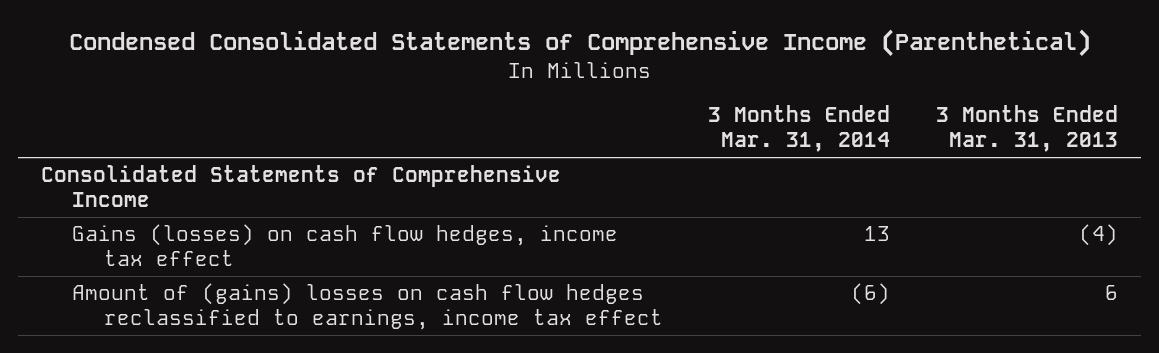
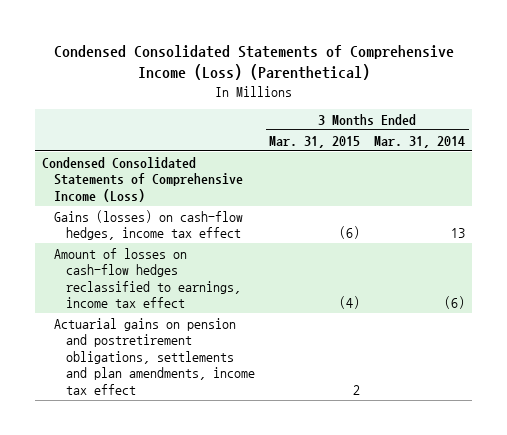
- Condensed Consolidated Statements of Comprehensive Income (Parenthetical)
+ Condensed Consolidated Statements of Comprehensive Income (Loss) (Parenthetical)
- | 3 Months Ended Mar. 31, 2014 | 3 Months Ended Mar. 31, 2013
+ | 3 Months Ended Mar. 31, 2015 | 3 Months Ended Mar. 31, 2014
- Consolidated Statements of Comprehensive Income
- Gains (losses) on cash flow hedges, income tax effect | 13 | (4)
- Amount of (gains) losses on cash flow hedges reclassified to earnings, income tax effect | (6) | 6
+ Condensed Consolidated Statements of Comprehensive Income (Loss)
+ Gains (losses) on cash-flow hedges, income tax effect | (6) | 13
+ Amount of losses on cash-flow hedges reclassified to earnings, income tax effect | (4) | (6)
+ Actuarial gains on pension and postretirement obligations, settlements and plan amendments, income tax effect | 2 |

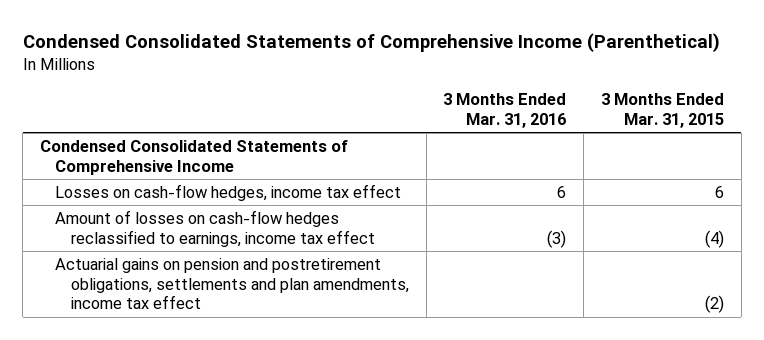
- Condensed Consolidated Statements of Comprehensive Income (Loss) (Parenthetical)
+ Condensed Consolidated Statements of Comprehensive Income (Parenthetical)
- | 3 Months Ended Mar. 31, 2015 | 3 Months Ended Mar. 31, 2014
+ | 3 Months Ended Mar. 31, 2016 | 3 Months Ended Mar. 31, 2015
- Condensed Consolidated Statements of Comprehensive Income (Loss)
- Gains (losses) on cash-flow hedges, income tax effect | (6) | 13
+ Condensed Consolidated Statements of Comprehensive Income
+ Losses on cash-flow hedges, income tax effect | 6 | 6
- Actuarial gains on pension and postretirement obligations, settlements and plan amendments, income tax effect | 2 |
+ Actuarial gains on pension and postretirement obligations, settlements and plan amendments, income tax effect | | (2)

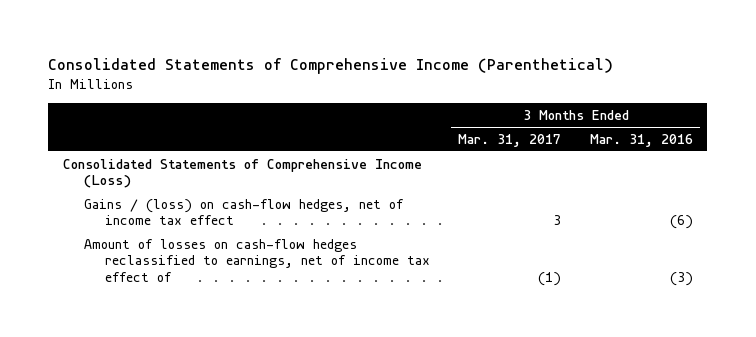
- Condensed Consolidated Statements of Comprehensive Income (Parenthetical)
+ Consolidated Statements of Comprehensive Income (Parenthetical)
- | 3 Months Ended Mar. 31, 2016 | 3 Months Ended Mar. 31, 2015
+ | 3 Months Ended Mar. 31, 2017 | 3 Months Ended Mar. 31, 2016
- Condensed Consolidated Statements of Comprehensive Income
- Losses on cash-flow hedges, income tax effect | 6 | 6
- Amount of losses on cash-flow hedges reclassified to earnings, income tax effect | (3) | (4)
- Actuarial gains on pension and postretirement obligations, settlements and plan amendments, income tax effect | | (2)
+ Consolidated Statements of Comprehensive Income (Loss)
+ Gains / (loss) on cash-flow hedges, net of income tax effect | 3 | (6)
+ Amount of losses on cash-flow hedges reclassified to earnings, net of income tax effect of | (1) | (3)

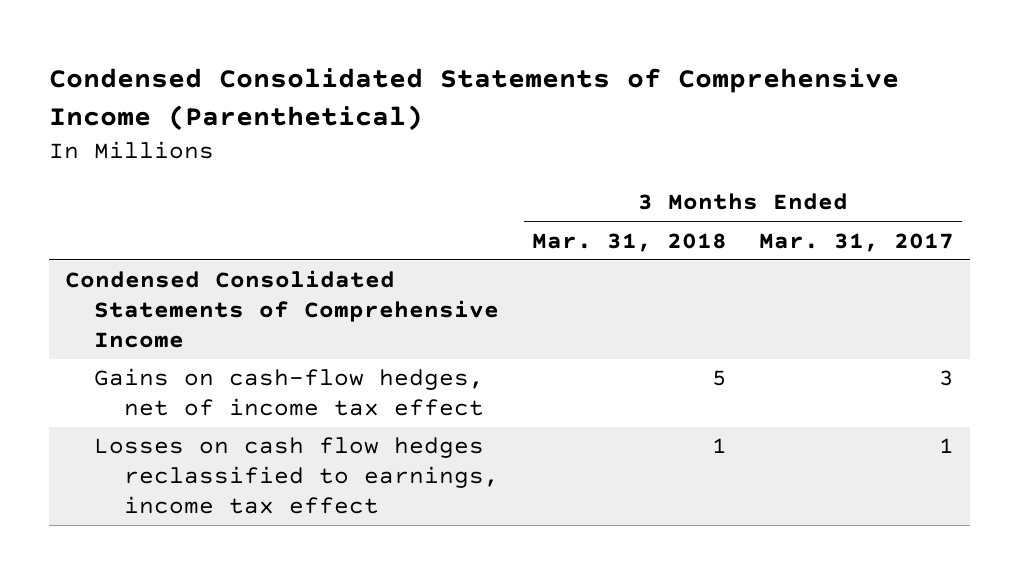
- Consolidated Statements of Comprehensive Income (Parenthetical)
+ Condensed Consolidated Statements of Comprehensive Income (Parenthetical)
- | 3 Months Ended Mar. 31, 2017 | 3 Months Ended Mar. 31, 2016
+ | 3 Months Ended Mar. 31, 2018 | 3 Months Ended Mar. 31, 2017
- Consolidated Statements of Comprehensive Income (Loss)
- Gains / (loss) on cash-flow hedges, net of income tax effect | 3 | (6)
- Amount of losses on cash-flow hedges reclassified to earnings, net of income tax effect of | (1) | (3)
+ Condensed Consolidated Statements of Comprehensive Income
+ Gains on cash-flow hedges, net of income tax effect | 5 | 3
+ Losses on cash flow hedges reclassified to earnings, income tax effect | 1 | 1

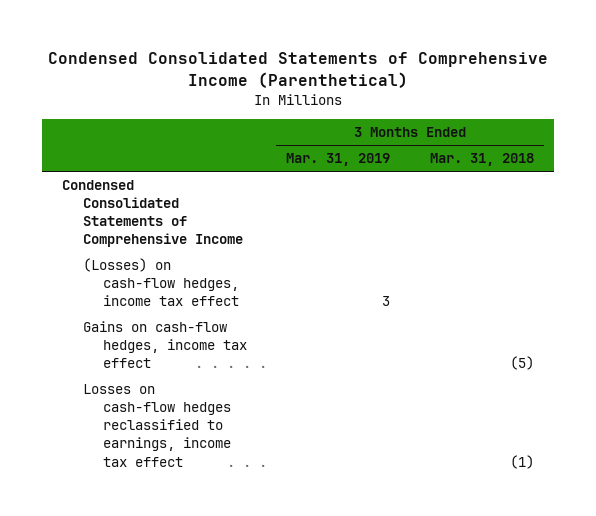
- | 3 Months Ended Mar. 31, 2018 | 3 Months Ended Mar. 31, 2017
+ | 3 Months Ended Mar. 31, 2019 | 3 Months Ended Mar. 31, 2018
- Gains on cash-flow hedges, net of income tax effect | 5 | 3
- Losses on cash flow hedges reclassified to earnings, income tax effect | 1 | 1
+ (Losses) on cash-flow hedges, income tax effect | 3 |
+ Gains on cash-flow hedges, income tax effect | | (5)
+ Losses on cash-flow hedges reclassified to earnings, income tax effect | | (1)

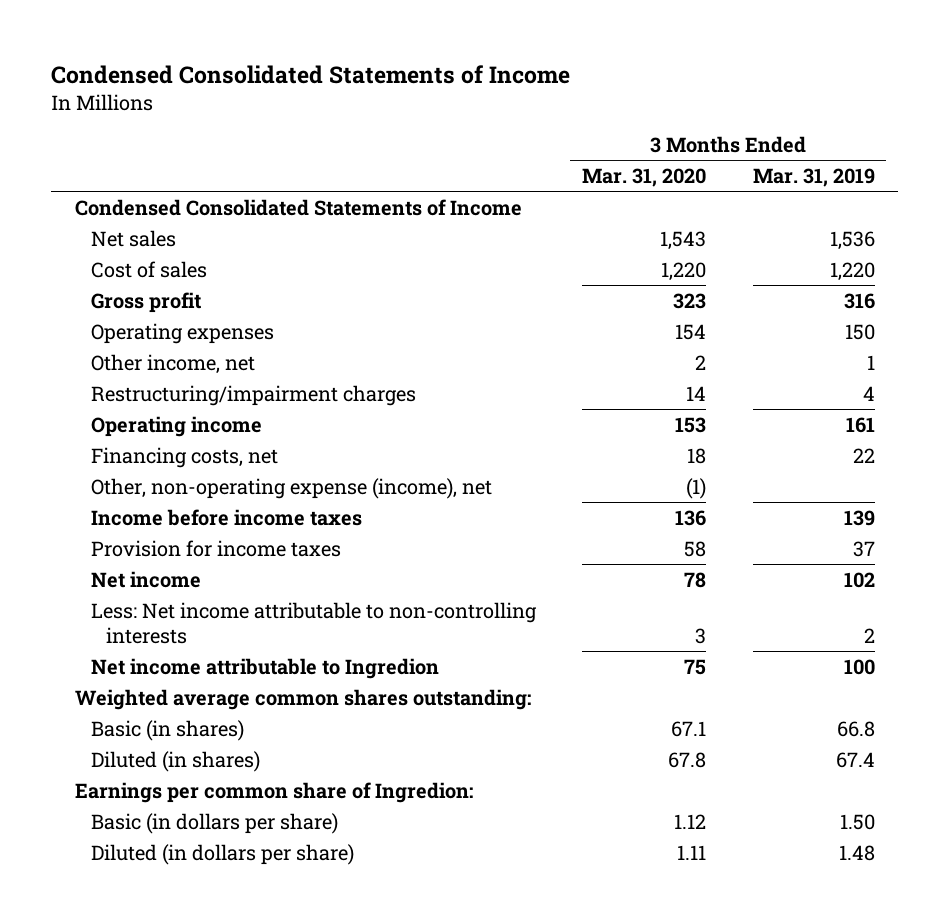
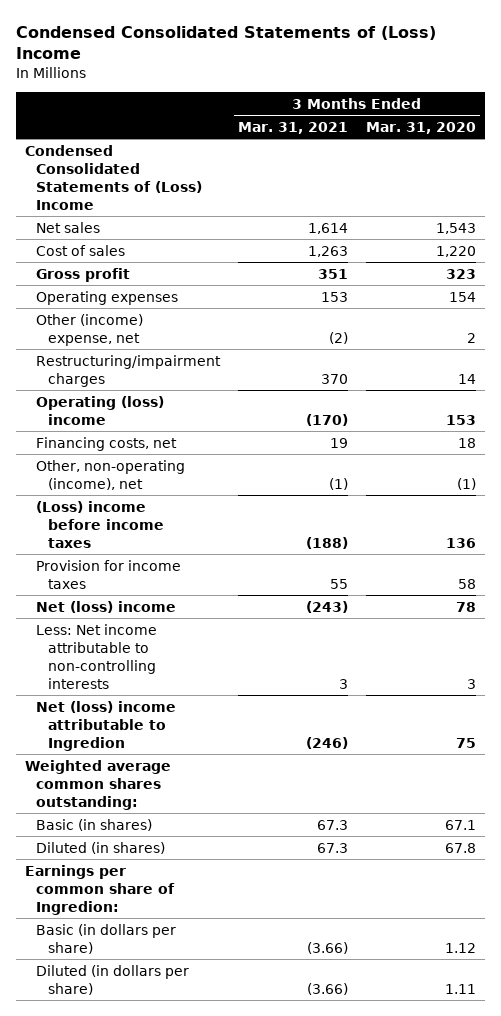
- Condensed Consolidated Statements of Income
+ Condensed Consolidated Statements of (Loss) Income
- | 3 Months Ended Mar. 31, 2020 | 3 Months Ended Mar. 31, 2019
+ | 3 Months Ended Mar. 31, 2021 | 3 Months Ended Mar. 31, 2020
- Condensed Consolidated Statements of Income
+ Condensed Consolidated Statements of (Loss) Income
- Other income, net | 2 | 1
+ Other (income) expense, net | (2) | 2
- Operating income | 153 | 161
+ Operating (loss) income | (170) | 153
- Other, non-operating expense (income), net | (1) |
- Income before income taxes | 136 | 139
+ Other, non-operating (income), net | (1) | (1)
+ (Loss) income before income taxes | (188) | 136
- Net income | 78 | 102
+ Net (loss) income | (243) | 78
- Net income attributable to Ingredion | 75 | 100
+ Net (loss) income attributable to Ingredion | (246) | 75

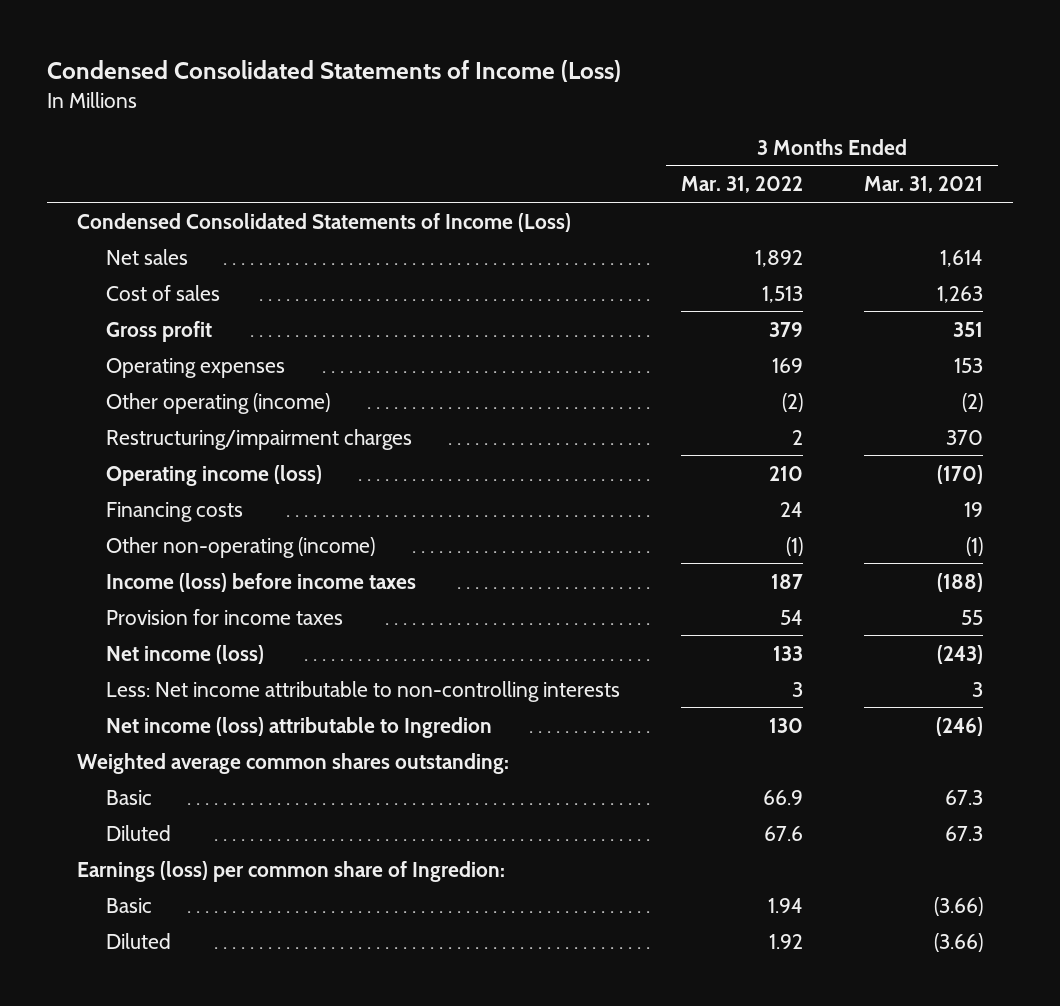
- Condensed Consolidated Statements of (Loss) Income
+ Condensed Consolidated Statements of Income (Loss)
- | 3 Months Ended Mar. 31, 2021 | 3 Months Ended Mar. 31, 2020
+ | 3 Months Ended Mar. 31, 2022 | 3 Months Ended Mar. 31, 2021
- Condensed Consolidated Statements of (Loss) Income
+ Condensed Consolidated Statements of Income (Loss)
- Other (income) expense, net | (2) | 2
+ Other operating (income) | (2) | (2)
- Operating (loss) income | (170) | 153
- Financing costs, net | 19 | 18
- Other, non-operating (income), net | (1) | (1)
- (Loss) income before income taxes | (188) | 136
+ Operating income (loss) | 210 | (170)
+ Financing costs | 24 | 19
+ Other non-operating (income) | (1) | (1)
+ Income (loss) before income taxes | 187 | (188)
- Net (loss) income | (243) | 78
+ Net income (loss) | 133 | (243)
- Net (loss) income attributable to Ingredion | (246) | 75
+ Net income (loss) attributable to Ingredion | 130 | (246)
- Basic (in shares) | 67.3 | 67.1
- Diluted (in shares) | 67.3 | 67.8
- Earnings per common share of Ingredion:
- Basic (in dollars per share) | (3.66) | 1.12
- Diluted (in dollars per share) | (3.66) | 1.11
+ Basic | 66.9 | 67.3
+ Diluted | 67.6 | 67.3
+ Earnings (loss) per common share of Ingredion:
+ Basic | 1.94 | (3.66)
+ Diluted | 1.92 | (3.66)

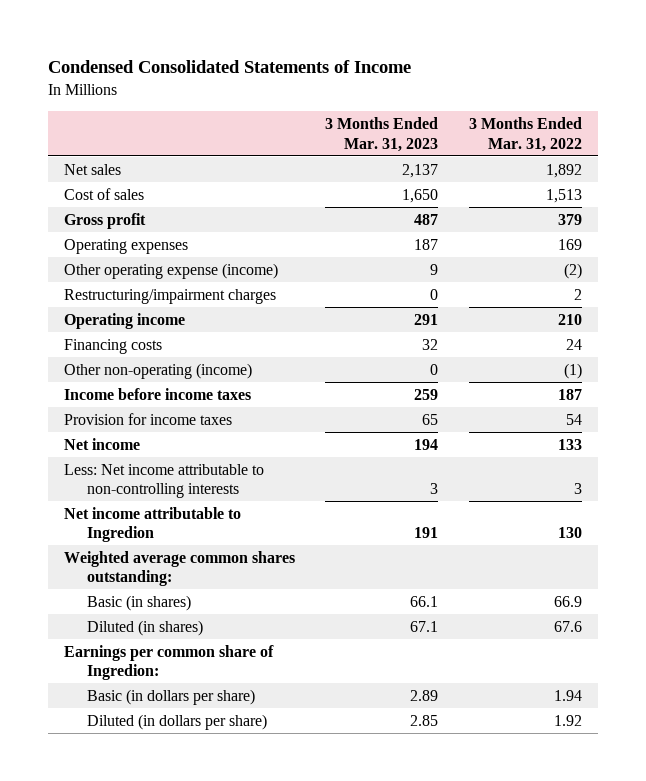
- Condensed Consolidated Statements of Income (Loss)
+ Condensed Consolidated Statements of Income
- | 3 Months Ended Mar. 31, 2022 | 3 Months Ended Mar. 31, 2021
+ | 3 Months Ended Mar. 31, 2023 | 3 Months Ended Mar. 31, 2022
- Condensed Consolidated Statements of Income (Loss)
- Other operating (income) | (2) | (2)
+ Other operating expense (income) | 9 | (2)
- Operating income (loss) | 210 | (170)
+ Operating income | 291 | 210
- Income (loss) before income taxes | 187 | (188)
+ Income before income taxes | 259 | 187
- Net income (loss) | 133 | (243)
+ Net income | 194 | 133
- Net income (loss) attributable to Ingredion | 130 | (246)
+ Net income attributable to Ingredion | 191 | 130
- Basic | 66.9 | 67.3
- Diluted | 67.6 | 67.3
- Earnings (loss) per common share of Ingredion:
- Basic | 1.94 | (3.66)
- Diluted | 1.92 | (3.66)
+ Basic (in shares) | 66.1 | 66.9
+ Diluted (in shares) | 67.1 | 67.6
+ Earnings per common share of Ingredion:
+ Basic (in dollars per share) | 2.89 | 1.94
+ Diluted (in dollars per share) | 2.85 | 1.92

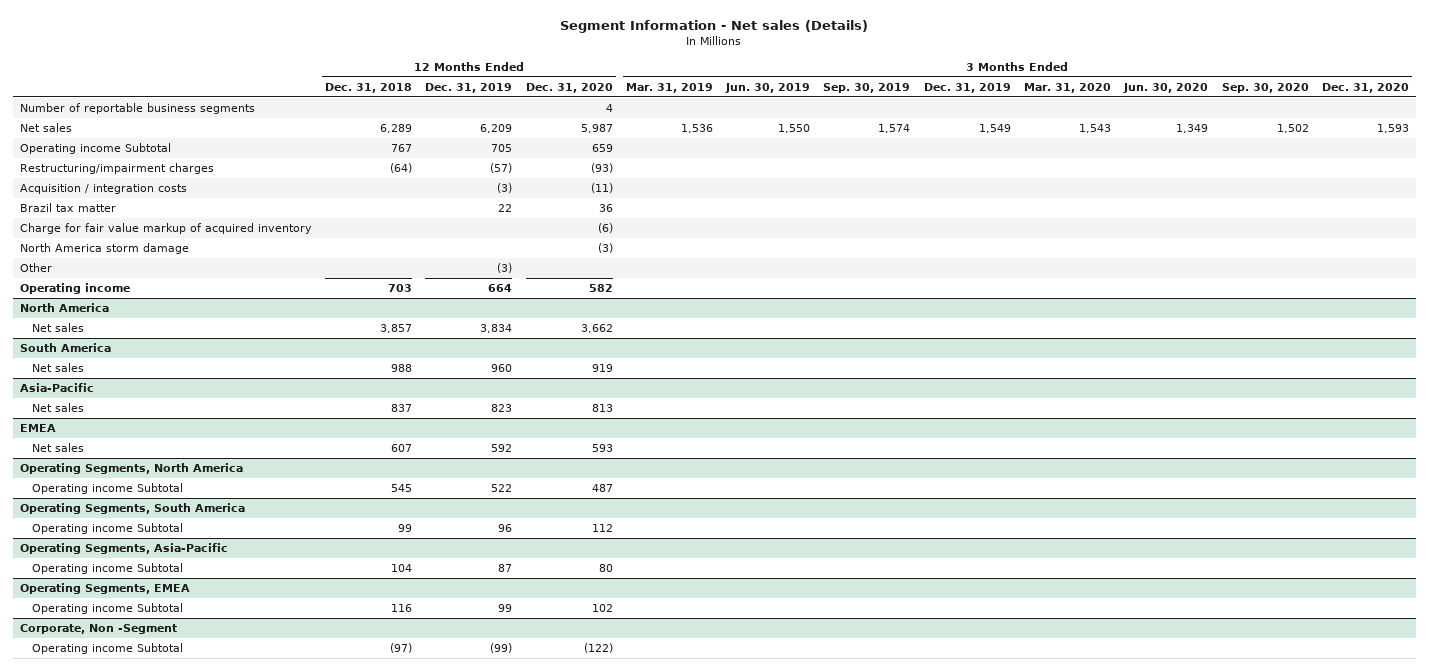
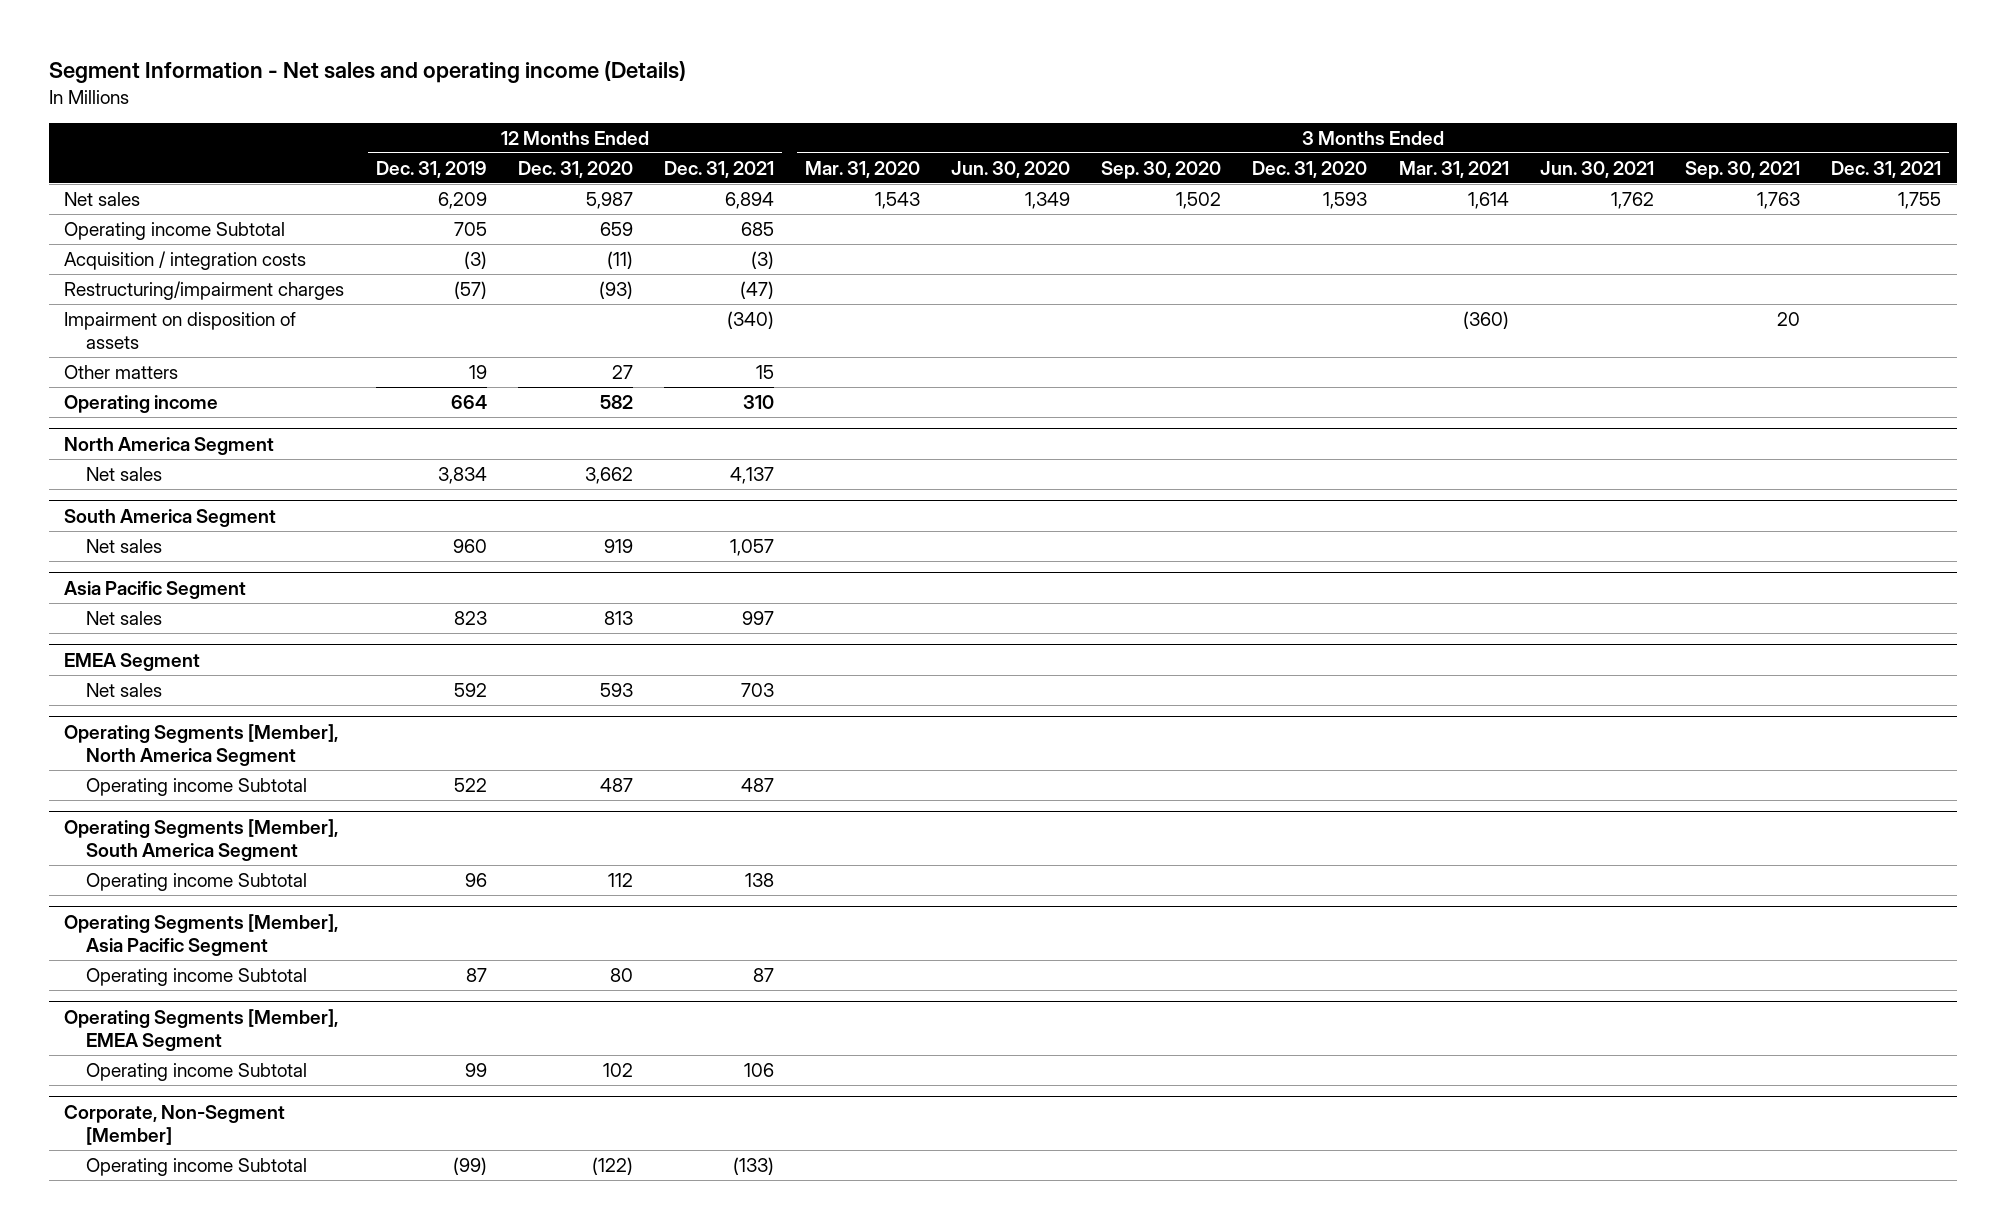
- Segment Information - Net sales (Details)
+ Segment Information - Net sales and operating income (Details)
- | 12 Months Ended Dec. 31, 2018 | 12 Months Ended Dec. 31, 2019 | 12 Months Ended Dec. 31, 2020 | 3 Months Ended Mar. 31, 2019 | 3 Months Ended Jun. 30, 2019 | 3 Months Ended Sep. 30, 2019 | 3 Months Ended Dec. 31, 2019 | 3 Months Ended Mar. 31, 2020 | 3 Months Ended Jun. 30, 2020 | 3 Months Ended Sep. 30, 2020 | 3 Months Ended Dec. 31, 2020
+ | 12 Months Ended Dec. 31, 2019 | 12 Months Ended Dec. 31, 2020 | 12 Months Ended Dec. 31, 2021 | 3 Months Ended Mar. 31, 2020 | 3 Months Ended Jun. 30, 2020 | 3 Months Ended Sep. 30, 2020 | 3 Months Ended Dec. 31, 2020 | 3 Months Ended Mar. 31, 2021 | 3 Months Ended Jun. 30, 2021 | 3 Months Ended Sep. 30, 2021 | 3 Months Ended Dec. 31, 2021
- Number of reportable business segments | | | 4 | | | | | | | |
- Brazil tax matter | | 22 | 36 | | | | | | | |
- Charge for fair value markup of acquired inventory | | | (6) | | | | | | | |
- North America storm damage | | | (3) | | | | | | | |
- Other | | (3) | | | | | | | | |
moved down: Restructuring/impairment charges | (57) | (93) | (47) | | | | | | | |
+ Impairment on disposition of assets | | | (340) | | | | | (360) | | 20 |
+ Other matters | 19 | 27 | 15 | | | | | | | |
- North America
+ North America Segment
- South America
+ South America Segment
- Asia-Pacific
+ Asia Pacific Segment
- EMEA
+ EMEA Segment
- Operating Segments, North America
+ Operating Segments [Member], North America Segment
- Operating Segments, South America
+ Operating Segments [Member], South America Segment
- Operating Segments, Asia-Pacific
+ Operating Segments [Member], Asia Pacific Segment
- Operating Segments, EMEA
+ Operating Segments [Member], EMEA Segment
- Corporate, Non -Segment
+ Corporate, Non-Segment [Member]

